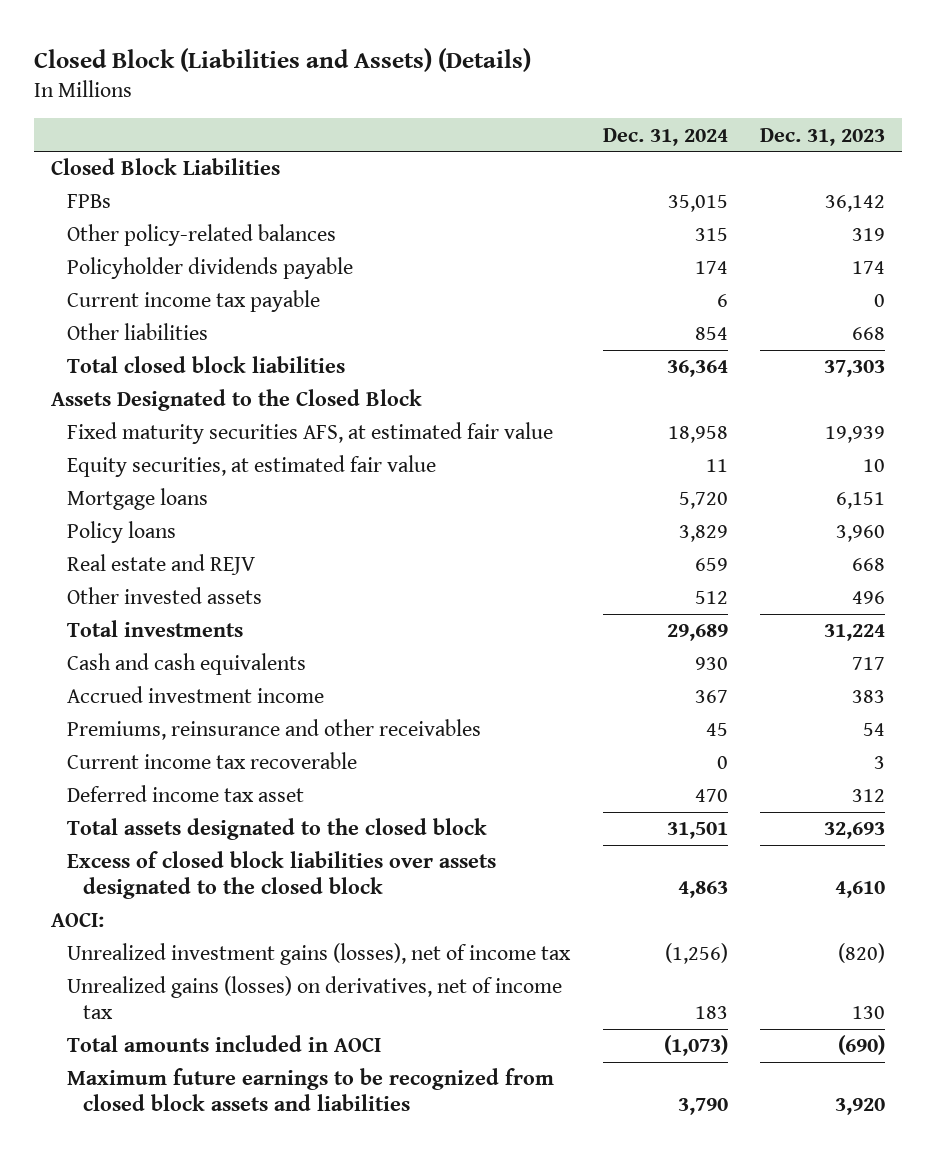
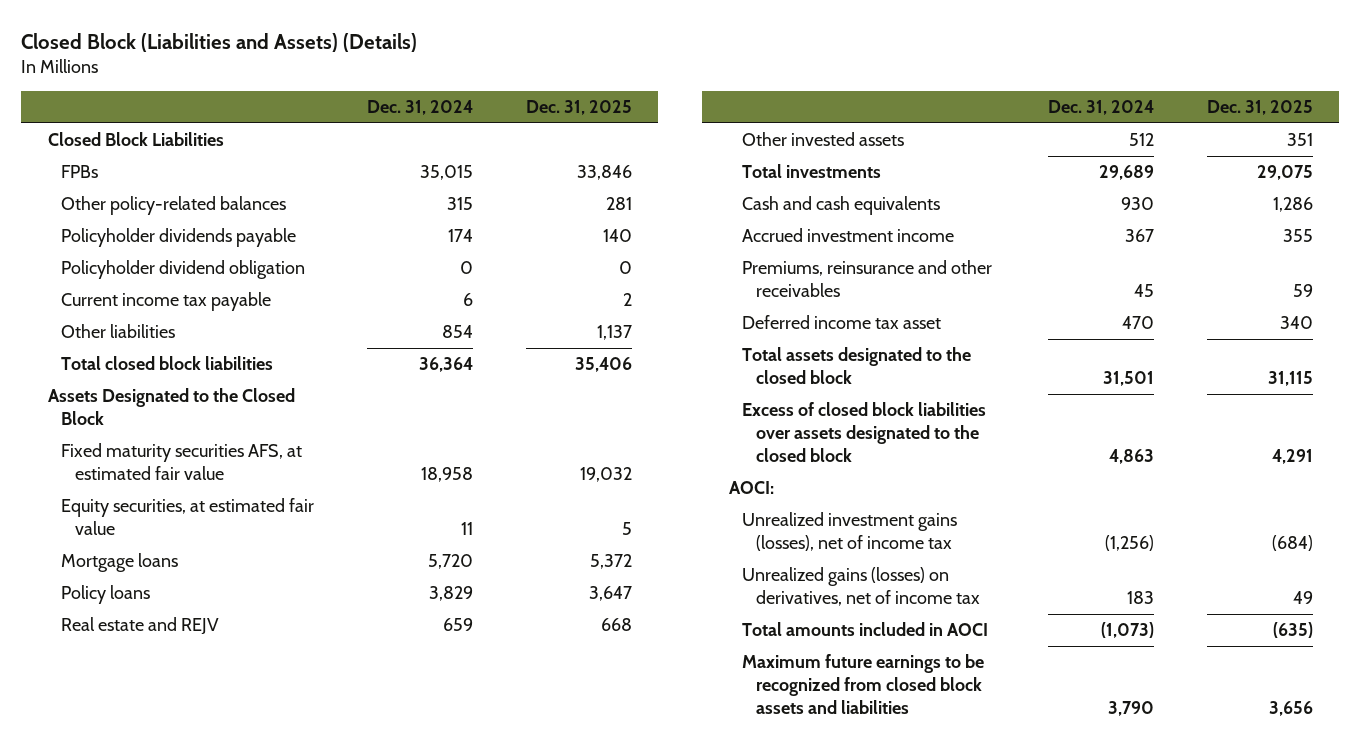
- | Dec. 31, 2024 | Dec. 31, 2023
+ | Dec. 31, 2024 | Dec. 31, 2025
+ Policyholder dividend obligation | 0 | 0
- Current income tax recoverable | 0 | 3

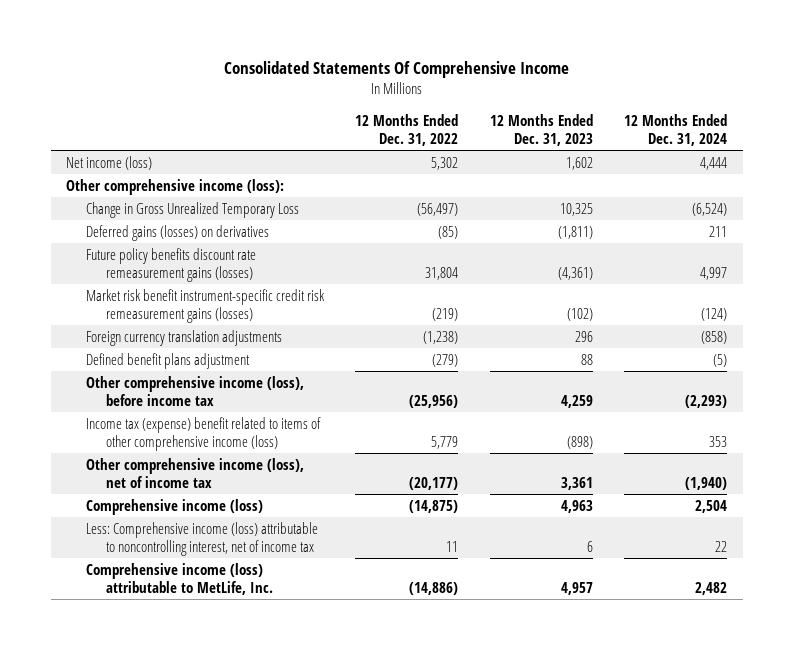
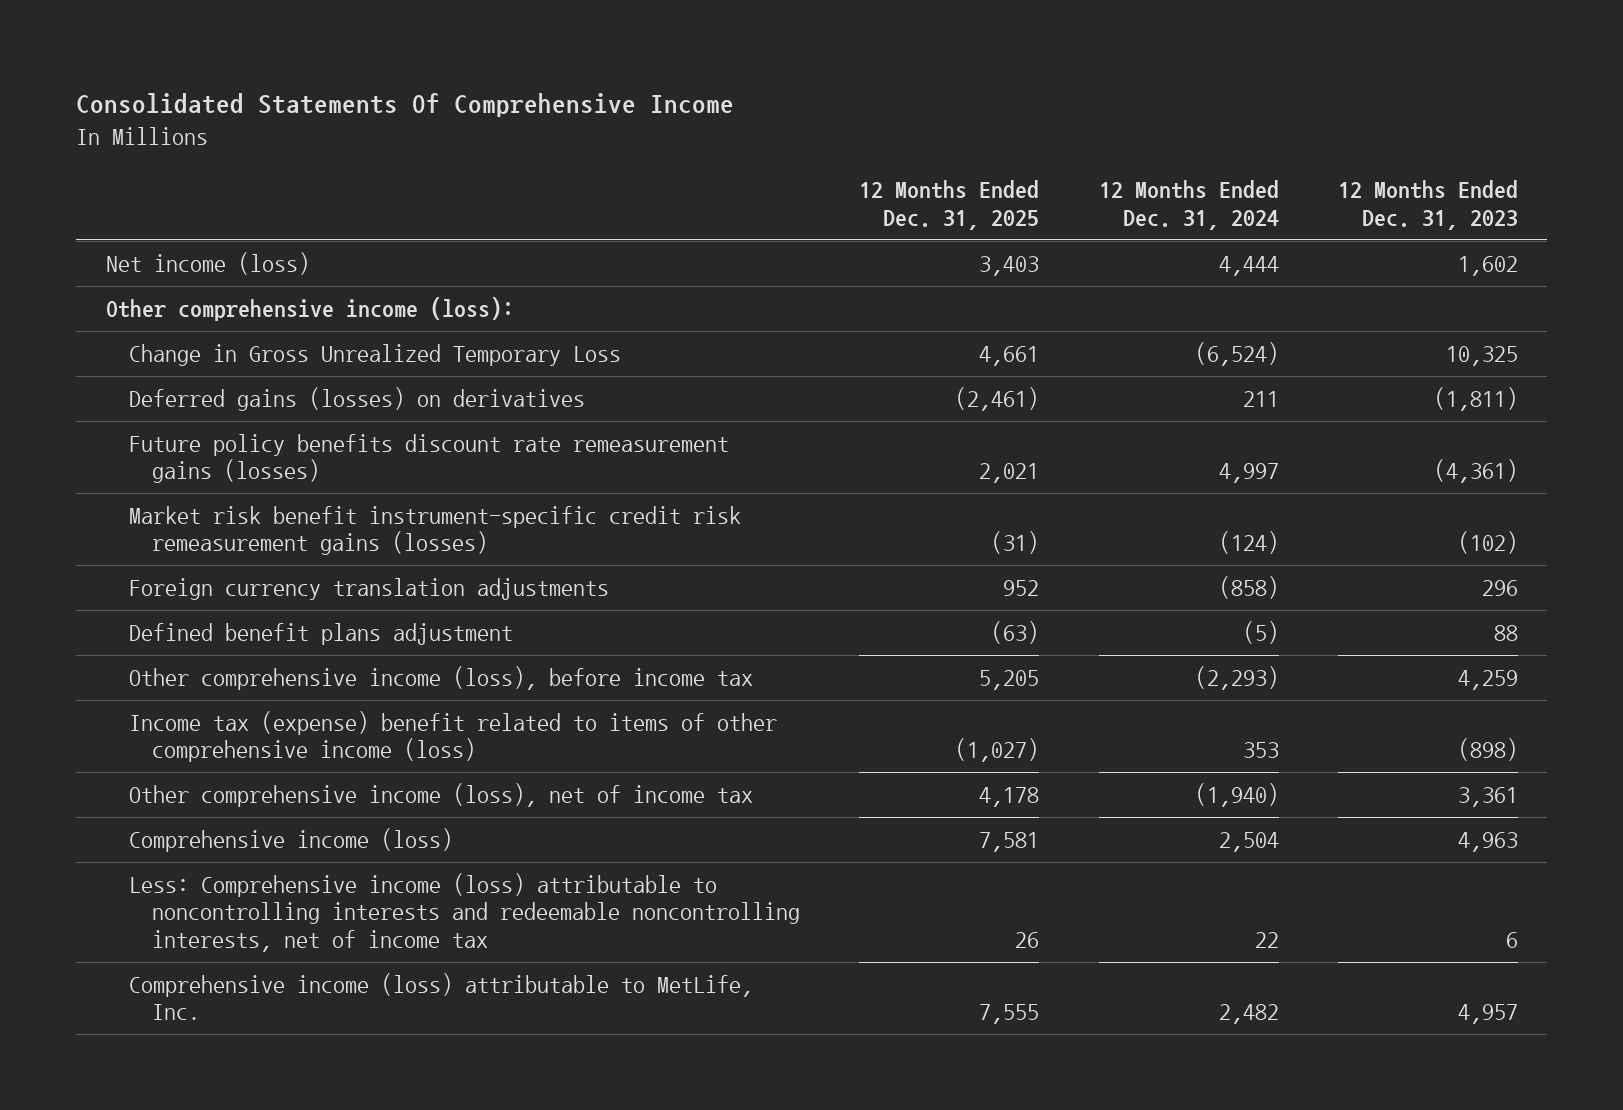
- | 12 Months Ended Dec. 31, 2022 | 12 Months Ended Dec. 31, 2023 | 12 Months Ended Dec. 31, 2024
+ | 12 Months Ended Dec. 31, 2025 | 12 Months Ended Dec. 31, 2024 | 12 Months Ended Dec. 31, 2023
- Less: Comprehensive income (loss) attributable to noncontrolling interest, net of income tax | 11 | 6 | 22
+ Less: Comprehensive income (loss) attributable to noncontrolling interests and redeemable noncontrolling interests, net of income tax | 26 | 22 | 6

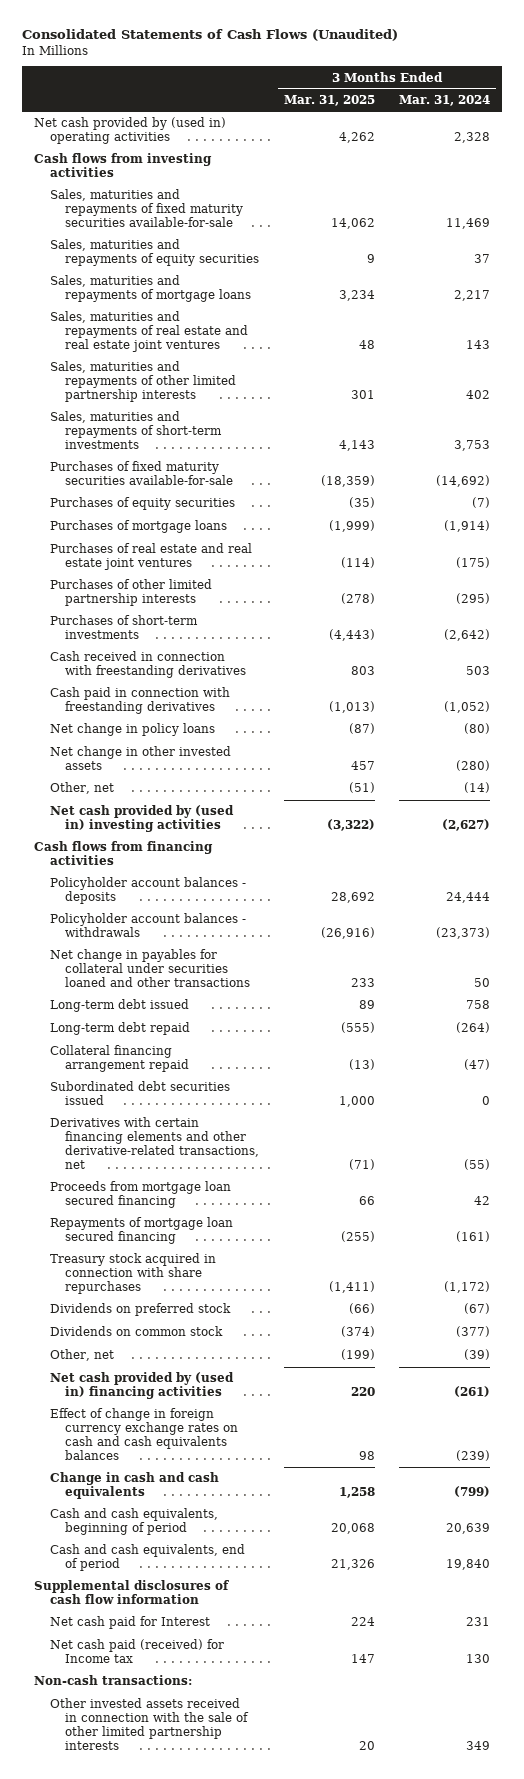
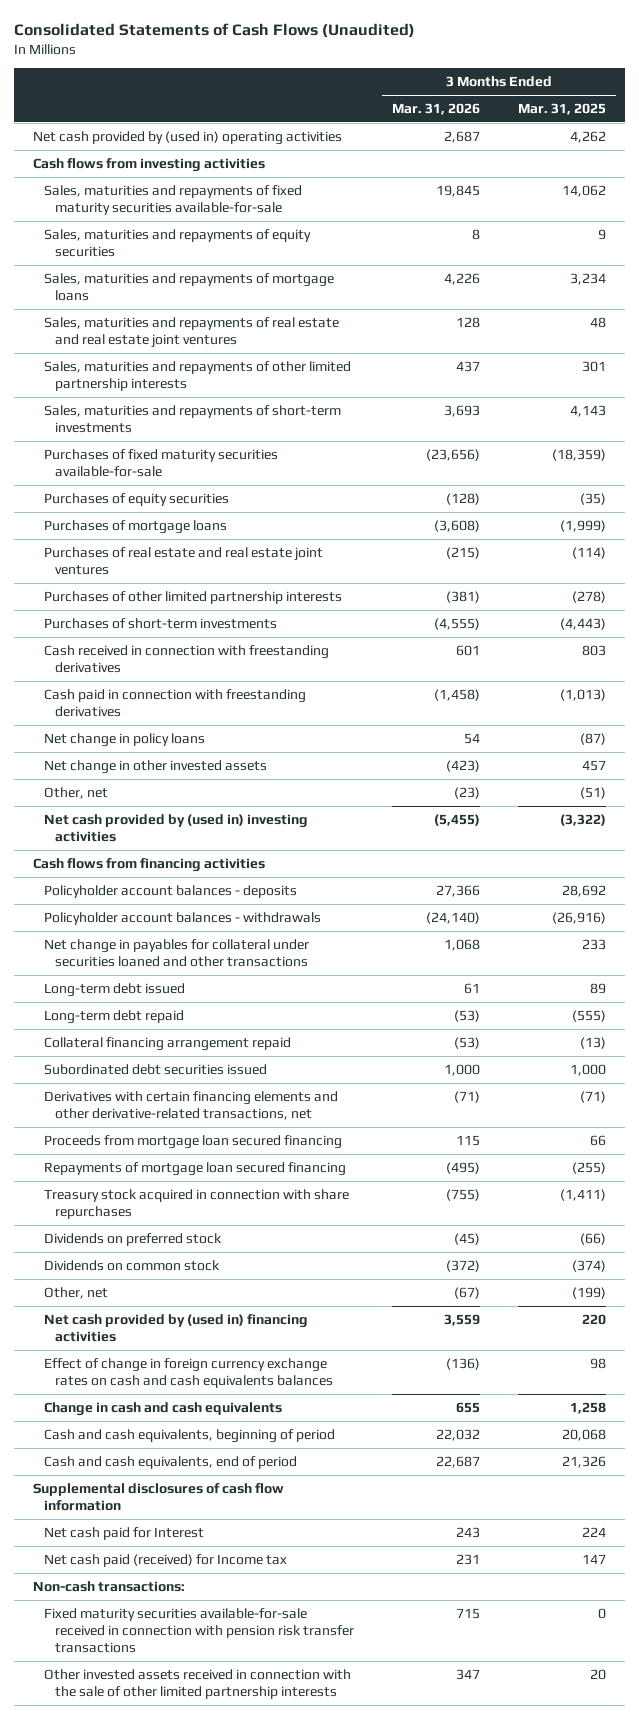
- | 3 Months Ended Mar. 31, 2025 | 3 Months Ended Mar. 31, 2024
+ | 3 Months Ended Mar. 31, 2026 | 3 Months Ended Mar. 31, 2025
+ Fixed maturity securities available-for-sale received in connection with pension risk transfer transactions | 715 | 0

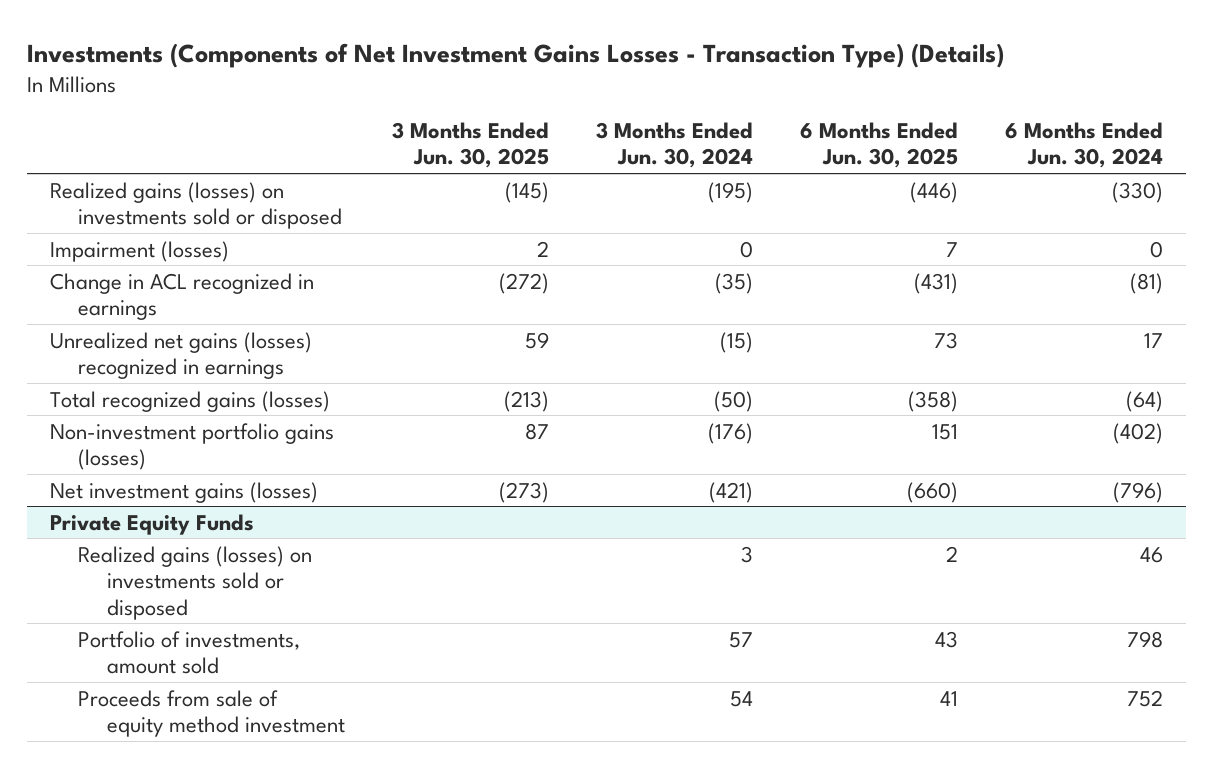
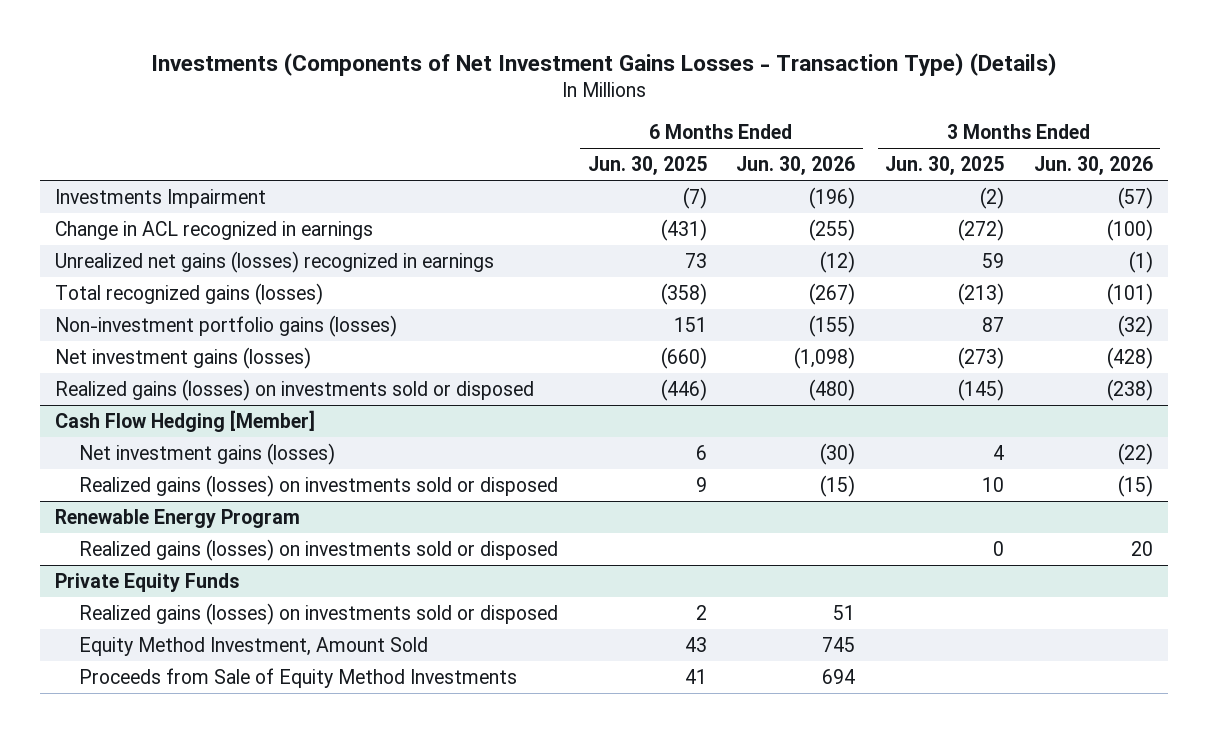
- | 3 Months Ended Jun. 30, 2025 | 3 Months Ended Jun. 30, 2024 | 6 Months Ended Jun. 30, 2025 | 6 Months Ended Jun. 30, 2024
+ | 6 Months Ended Jun. 30, 2025 | 6 Months Ended Jun. 30, 2026 | 3 Months Ended Jun. 30, 2025 | 3 Months Ended Jun. 30, 2026
- Impairment (losses) | 2 | 0 | 7 | 0
+ Investments Impairment | (7) | (196) | (2) | (57)
moved down: Realized gains (losses) on investments sold or disposed | (446) | (480) | (145) | (238)
+ Cash Flow Hedging [Member]
+ Net investment gains (losses) | 6 | (30) | 4 | (22)
+ Realized gains (losses) on investments sold or disposed | 9 | (15) | 10 | (15)
+ Renewable Energy Program
+ Realized gains (losses) on investments sold or disposed | | | 0 | 20
@ Private Equity Funds
- Portfolio of investments, amount sold | | 57 | 43 | 798
- Proceeds from sale of equity method investment | | 54 | 41 | 752
+ Equity Method Investment, Amount Sold | 43 | 745 | |
+ Proceeds from Sale of Equity Method Investments | 41 | 694 | |

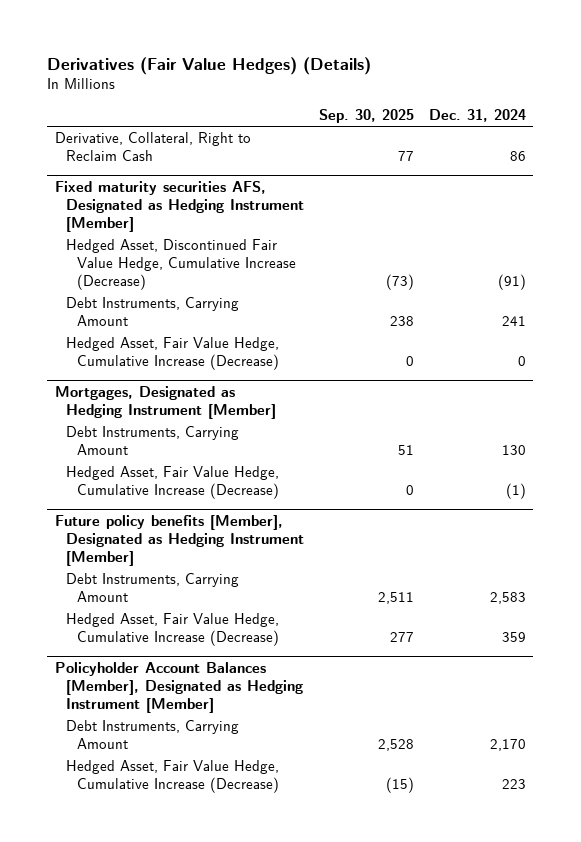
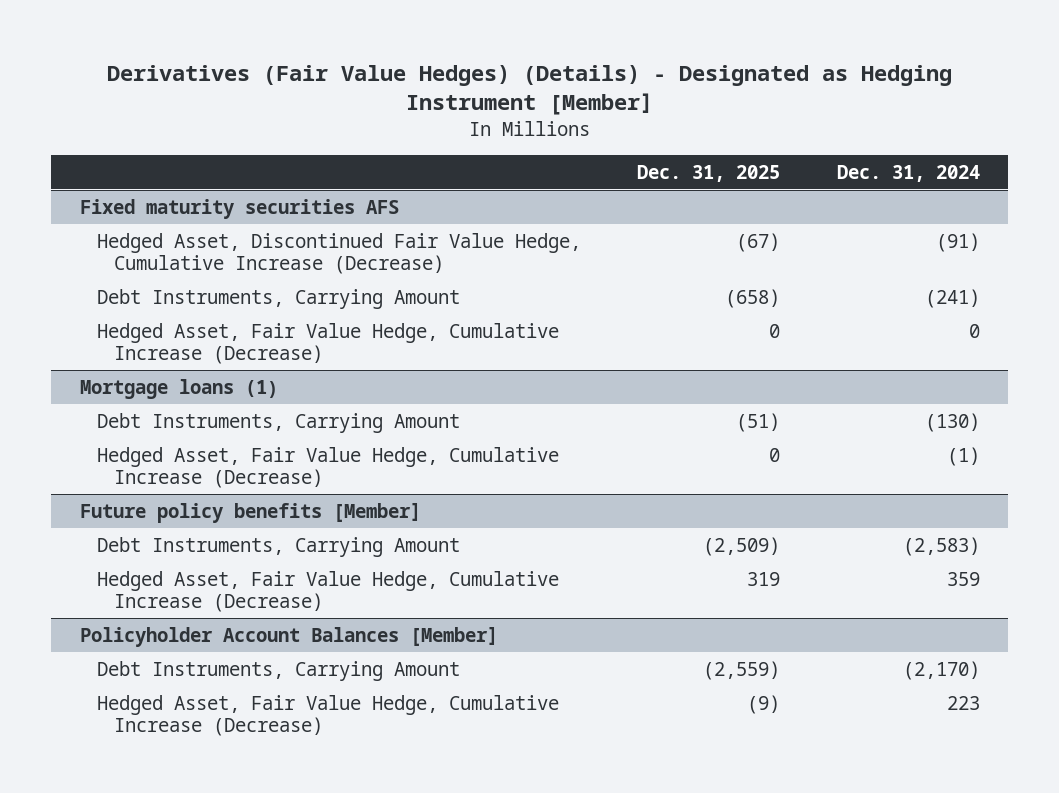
- Derivatives (Fair Value Hedges) (Details)
+ Derivatives (Fair Value Hedges) (Details) - Designated as Hedging Instrument [Member]
- | Sep. 30, 2025 | Dec. 31, 2024
+ | Dec. 31, 2025 | Dec. 31, 2024
- Derivative, Collateral, Right to Reclaim Cash | 77 | 86
- Fixed maturity securities AFS, Designated as Hedging Instrument [Member]
+ Fixed maturity securities AFS
- Debt Instruments, Carrying Amount | 238 | 241
+ Debt Instruments, Carrying Amount | (658) | (241)
- Mortgages, Designated as Hedging Instrument [Member]
- Debt Instruments, Carrying Amount | 51 | 130
+ Mortgage loans (1)
+ Debt Instruments, Carrying Amount | (51) | (130)
- Future policy benefits [Member], Designated as Hedging Instrument [Member]
- Debt Instruments, Carrying Amount | 2,511 | 2,583
+ Future policy benefits [Member]
+ Debt Instruments, Carrying Amount | (2,509) | (2,583)
- Policyholder Account Balances [Member], Designated as Hedging Instrument [Member]
- Debt Instruments, Carrying Amount | 2,528 | 2,170
+ Policyholder Account Balances [Member]
+ Debt Instruments, Carrying Amount | (2,559) | (2,170)

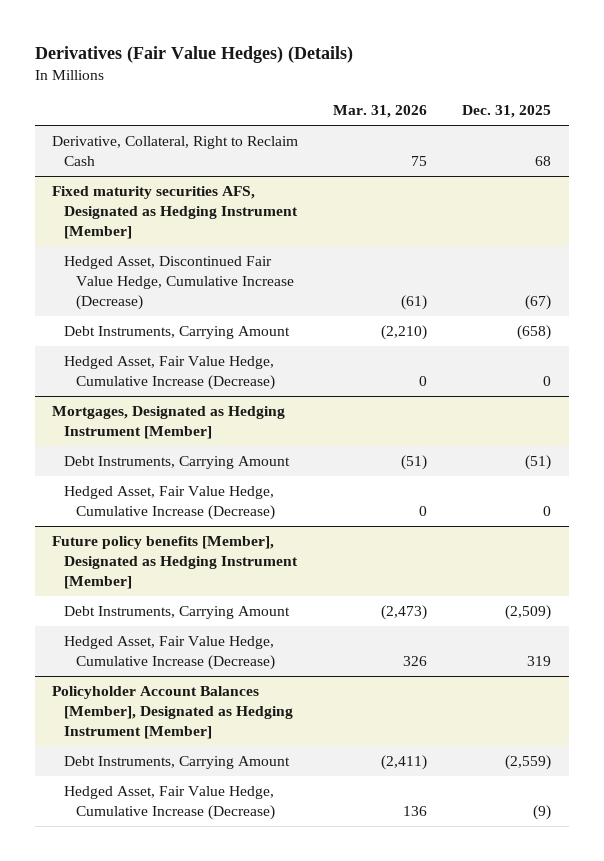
- Derivatives (Fair Value Hedges) (Details) - Designated as Hedging Instrument [Member]
+ Derivatives (Fair Value Hedges) (Details)
- | Dec. 31, 2025 | Dec. 31, 2024
+ | Mar. 31, 2026 | Dec. 31, 2025
- Fixed maturity securities AFS
+ Derivative, Collateral, Right to Reclaim Cash | 75 | 68
+ Fixed maturity securities AFS, Designated as Hedging Instrument [Member]
- Mortgage loans (1)
+ Mortgages, Designated as Hedging Instrument [Member]
- Future policy benefits [Member]
+ Future policy benefits [Member], Designated as Hedging Instrument [Member]
- Policyholder Account Balances [Member]
+ Policyholder Account Balances [Member], Designated as Hedging Instrument [Member]

